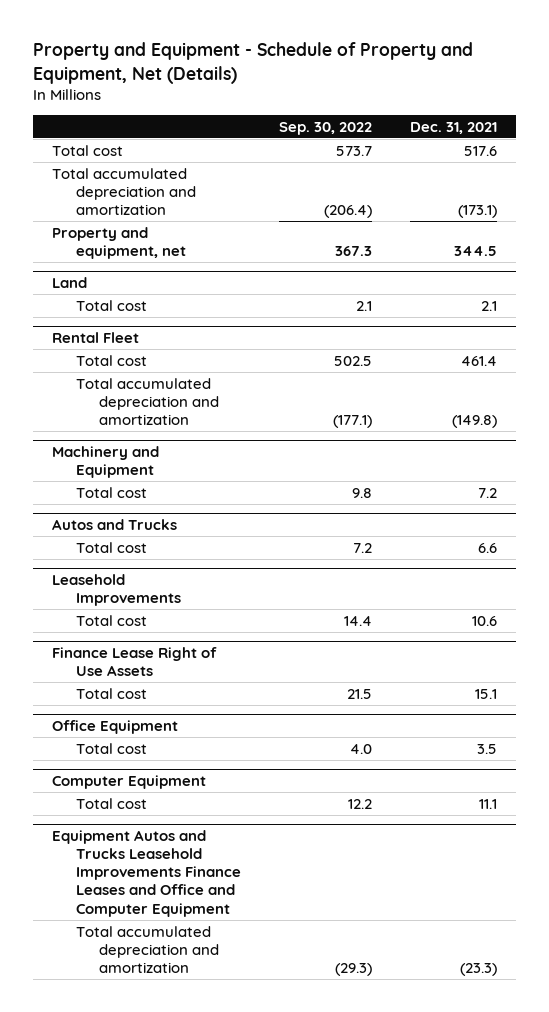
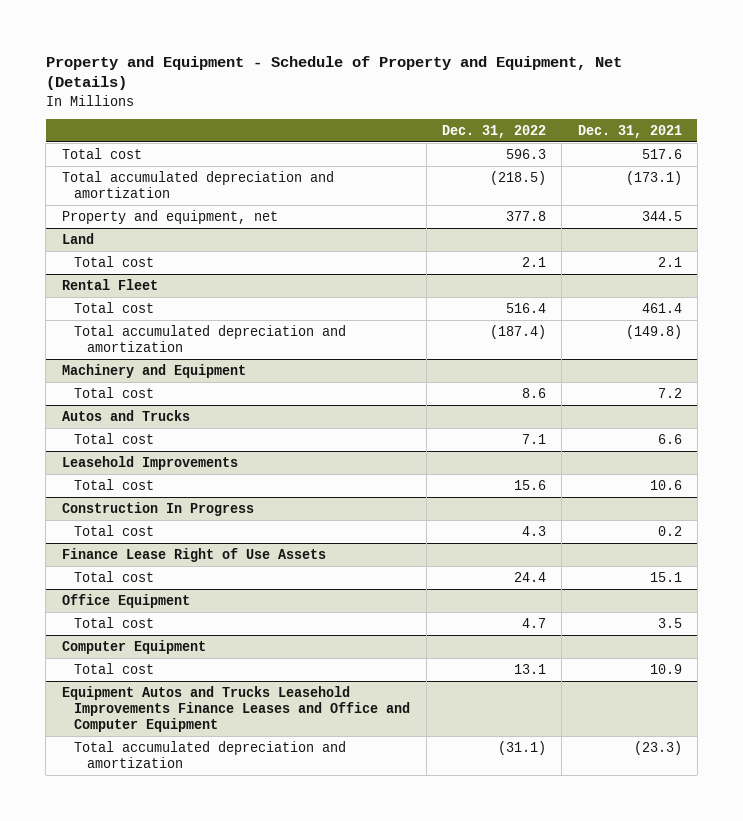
- | Sep. 30, 2022 | Dec. 31, 2021
+ | Dec. 31, 2022 | Dec. 31, 2021
+ Construction In Progress
+ Total cost | 4.3 | 0.2
@ Computer Equipment
- Total cost | 12.2 | 11.1
+ Total cost | 13.1 | 10.9

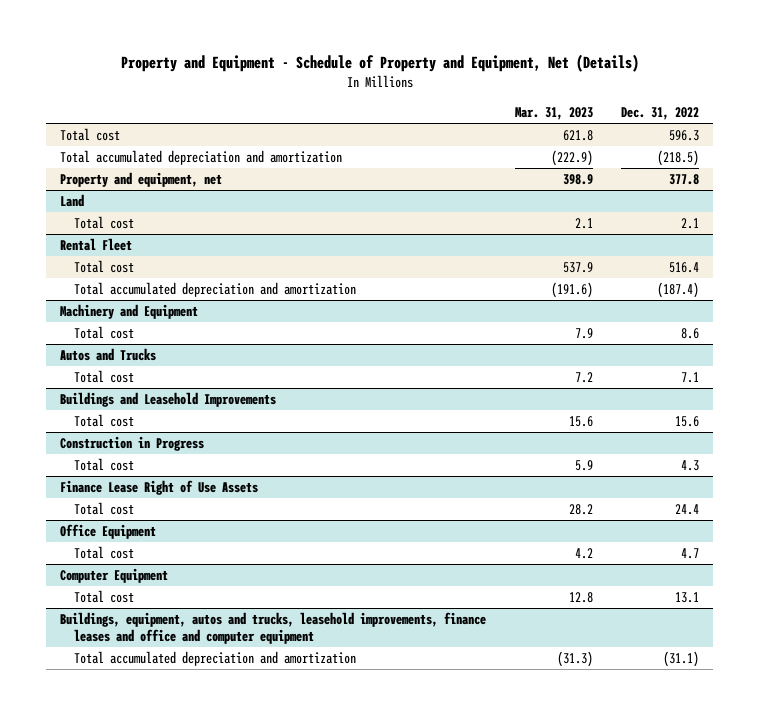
- | Dec. 31, 2022 | Dec. 31, 2021
+ | Mar. 31, 2023 | Dec. 31, 2022
- Leasehold Improvements
+ Buildings and Leasehold Improvements
- Construction In Progress
+ Construction in Progress
- Equipment Autos and Trucks Leasehold Improvements Finance Leases and Office and Computer Equipment
+ Buildings, equipment, autos and trucks, leasehold improvements, finance leases and office and computer equipment

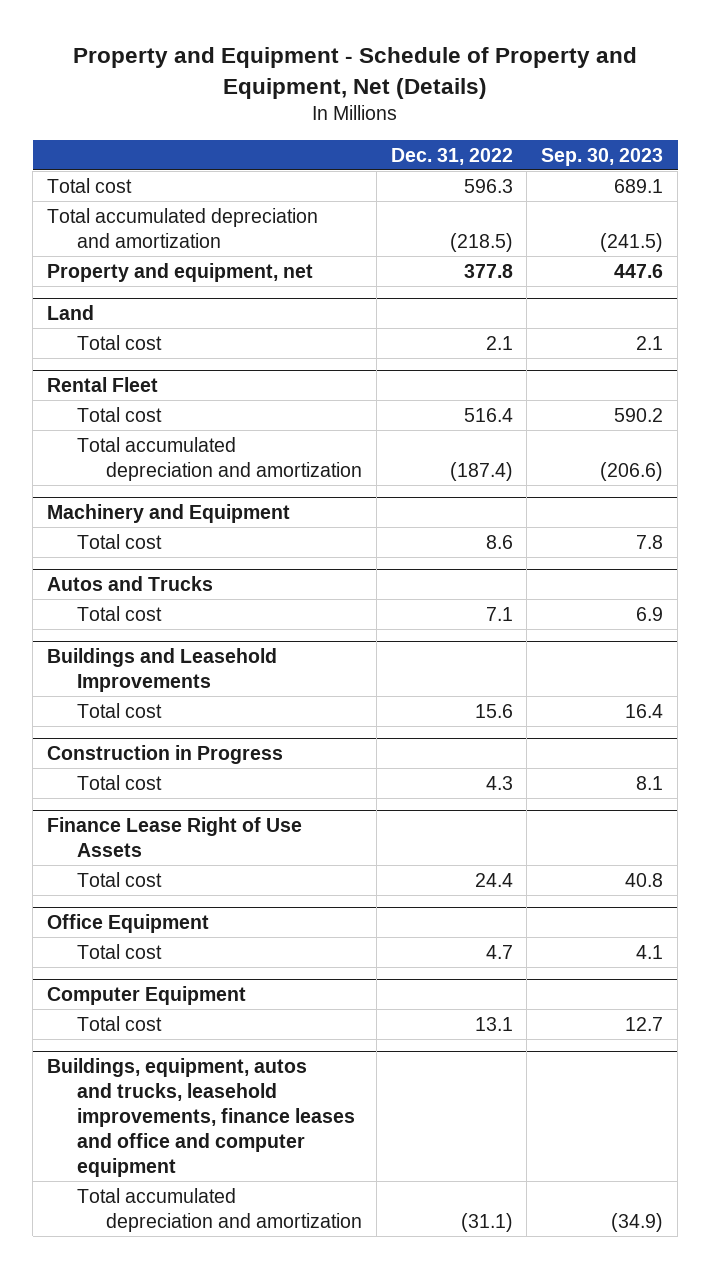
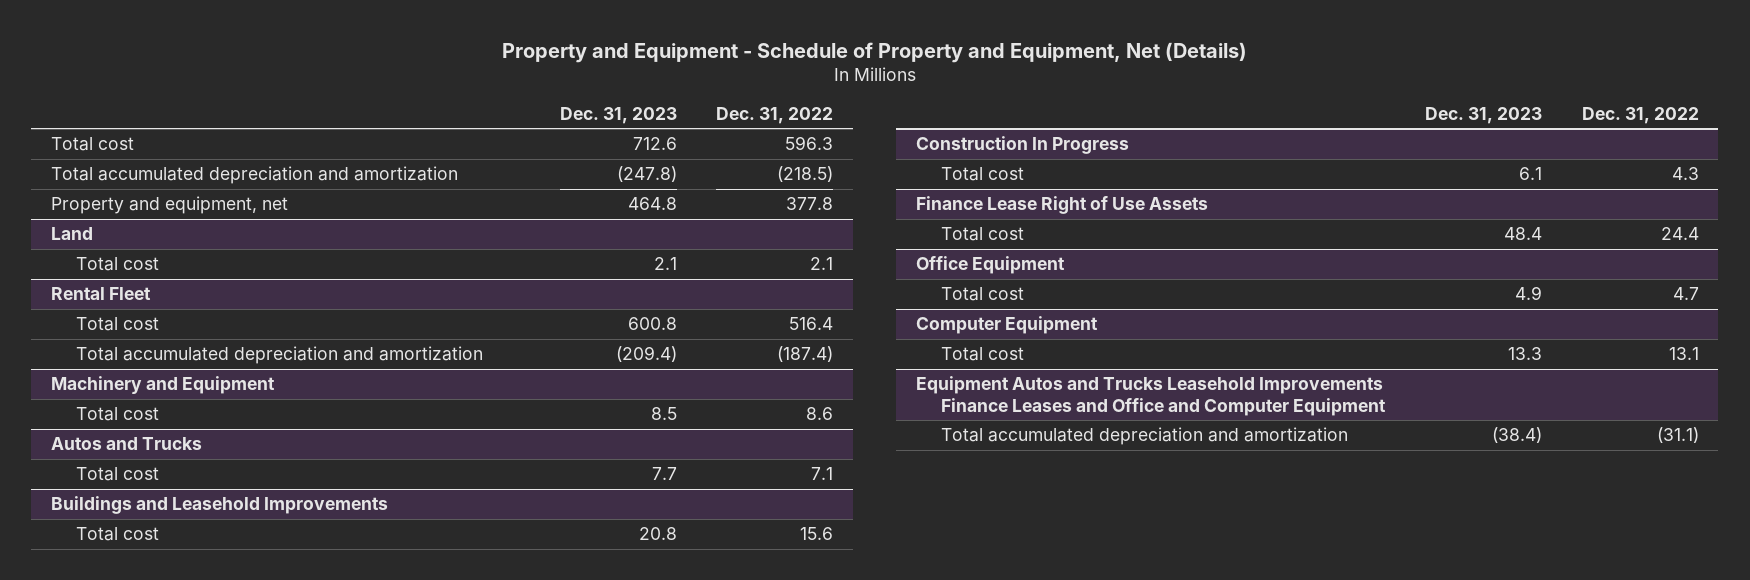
- | Dec. 31, 2022 | Sep. 30, 2023
+ | Dec. 31, 2023 | Dec. 31, 2022
- Construction in Progress
+ Construction In Progress
- Buildings, equipment, autos and trucks, leasehold improvements, finance leases and office and computer equipment
+ Equipment Autos and Trucks Leasehold Improvements Finance Leases and Office and Computer Equipment

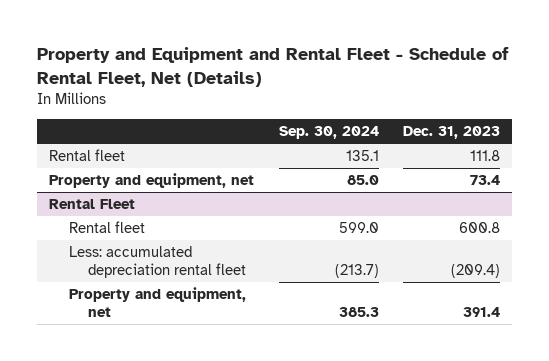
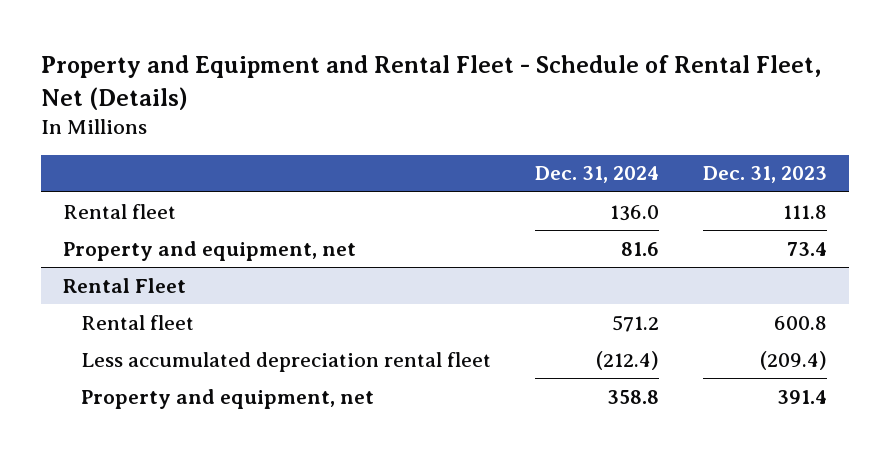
- | Sep. 30, 2024 | Dec. 31, 2023
+ | Dec. 31, 2024 | Dec. 31, 2023
@ Rental Fleet
- Less: accumulated depreciation rental fleet | (213.7) | (209.4)
+ Less accumulated depreciation rental fleet | (212.4) | (209.4)

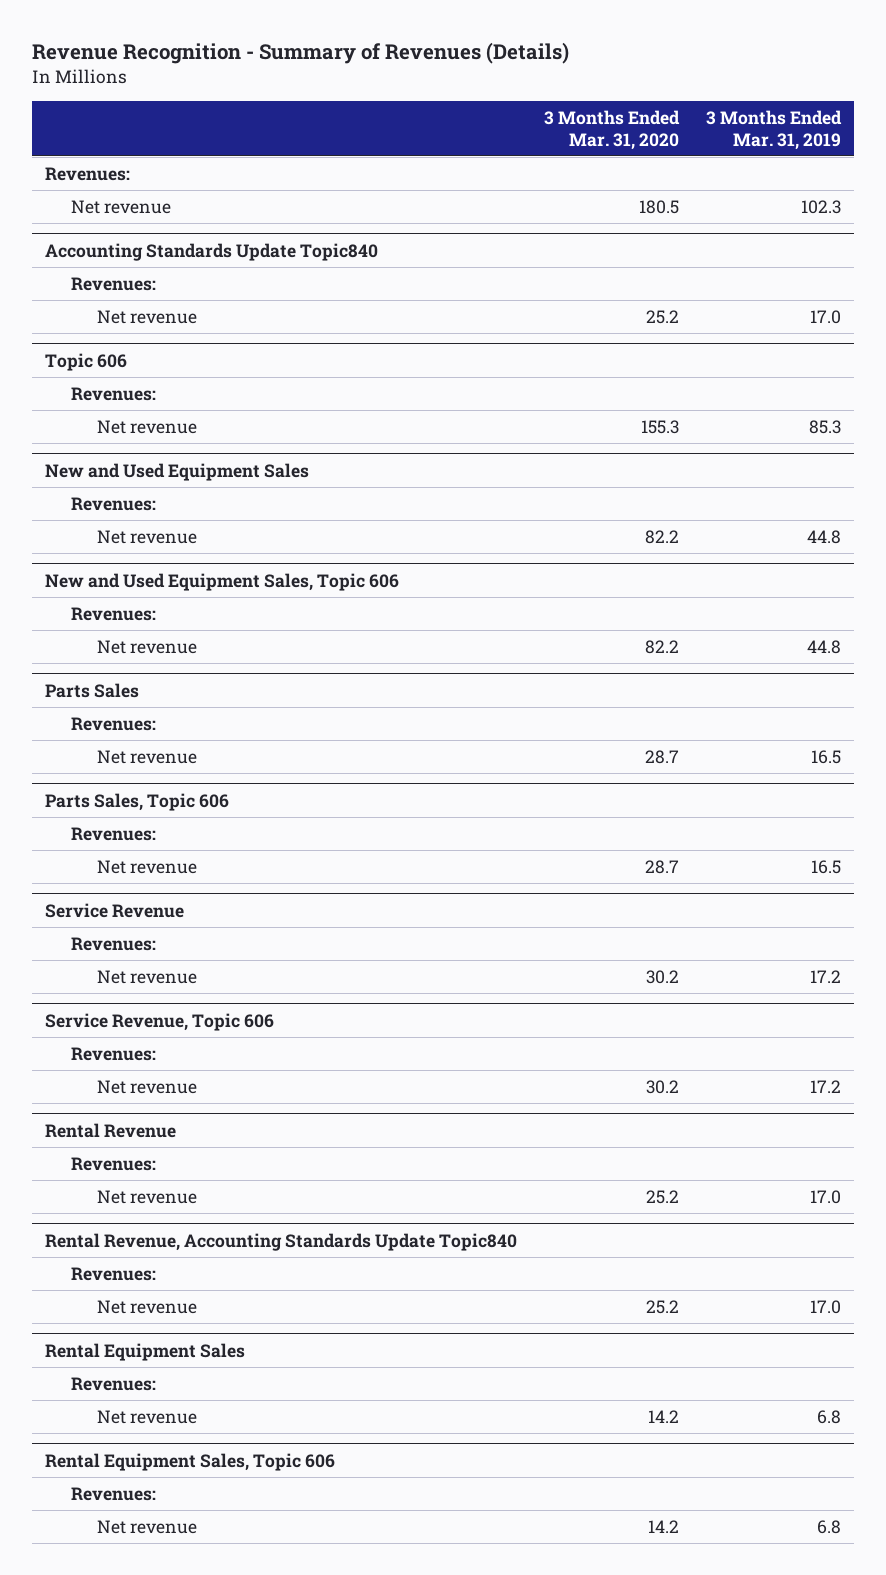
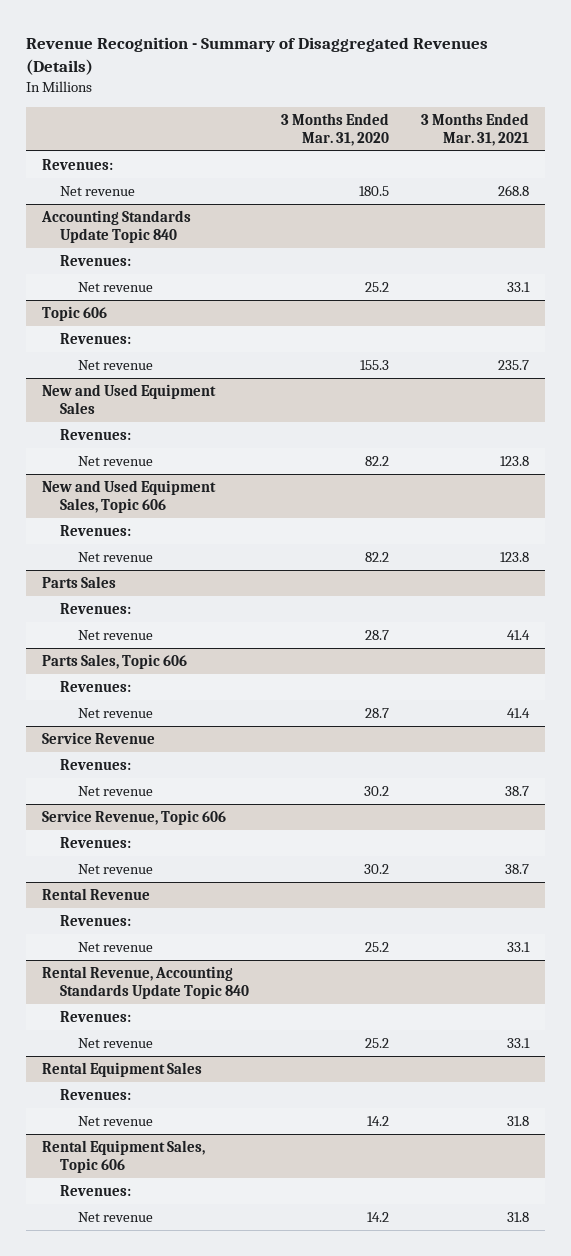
- Revenue Recognition - Summary of Revenues (Details)
+ Revenue Recognition - Summary of Disaggregated Revenues (Details)
- | 3 Months Ended Mar. 31, 2020 | 3 Months Ended Mar. 31, 2019
+ | 3 Months Ended Mar. 31, 2020 | 3 Months Ended Mar. 31, 2021
- Accounting Standards Update Topic840
+ Accounting Standards Update Topic 840
- Rental Revenue, Accounting Standards Update Topic840
+ Rental Revenue, Accounting Standards Update Topic 840

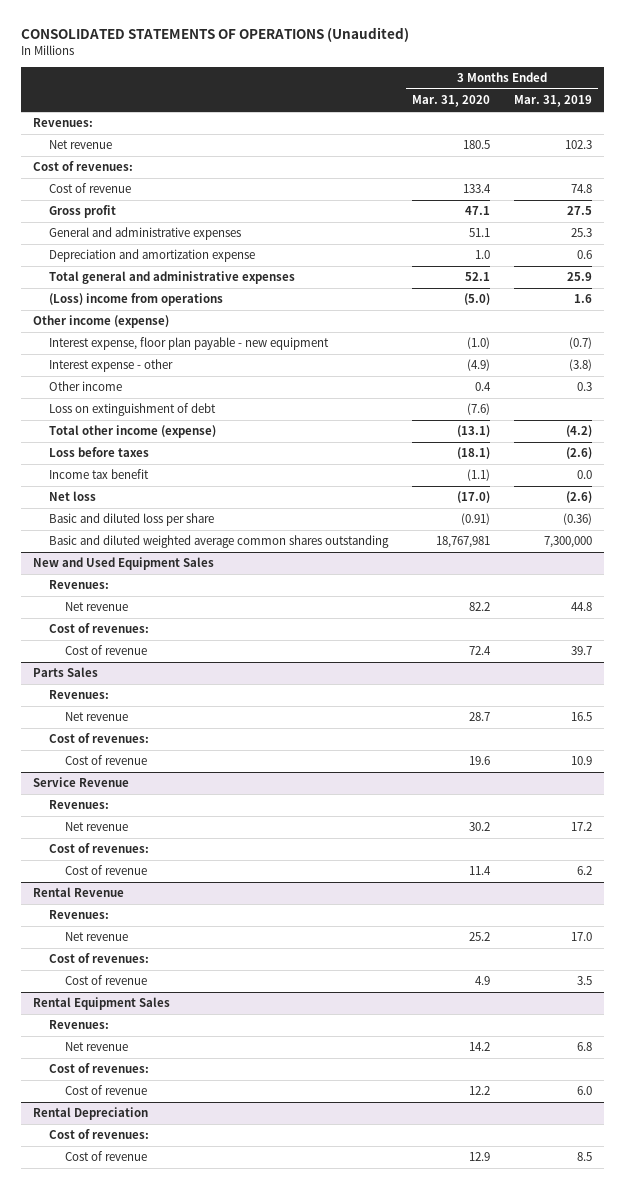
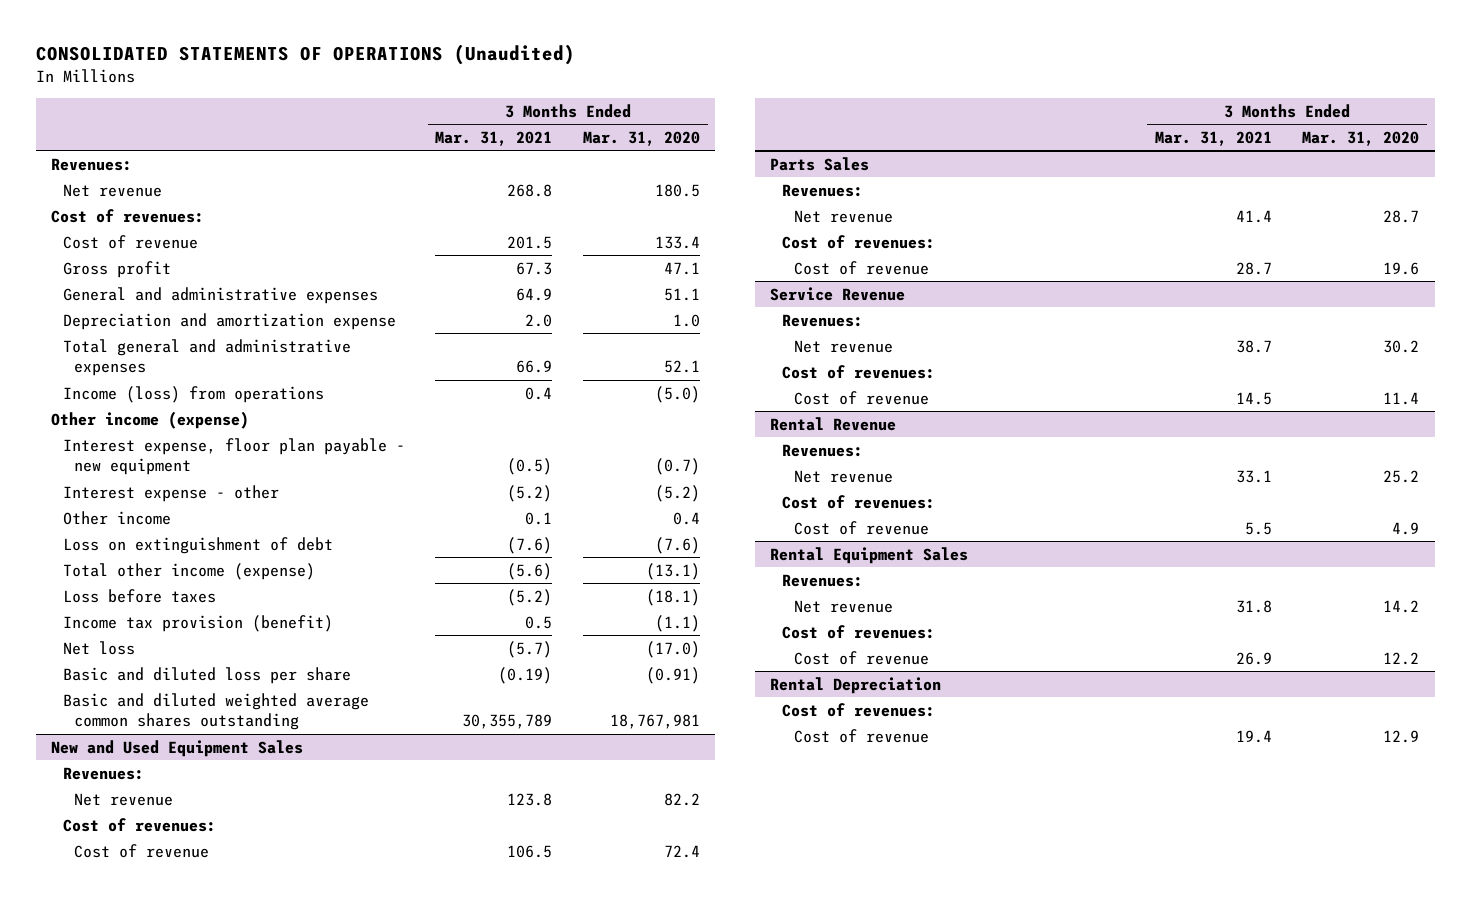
- | 3 Months Ended Mar. 31, 2020 | 3 Months Ended Mar. 31, 2019
+ | 3 Months Ended Mar. 31, 2021 | 3 Months Ended Mar. 31, 2020
- (Loss) income from operations | (5.0) | 1.6
+ Income (loss) from operations | 0.4 | (5.0)
- Interest expense, floor plan payable - new equipment | (1.0) | (0.7)
- Interest expense - other | (4.9) | (3.8)
+ Interest expense, floor plan payable - new equipment | (0.5) | (0.7)
+ Interest expense - other | (5.2) | (5.2)
- Income tax benefit | (1.1) | 0.0
+ Income tax provision (benefit) | 0.5 | (1.1)

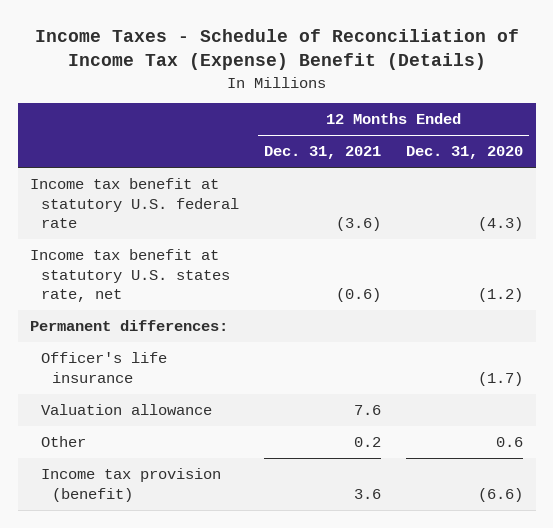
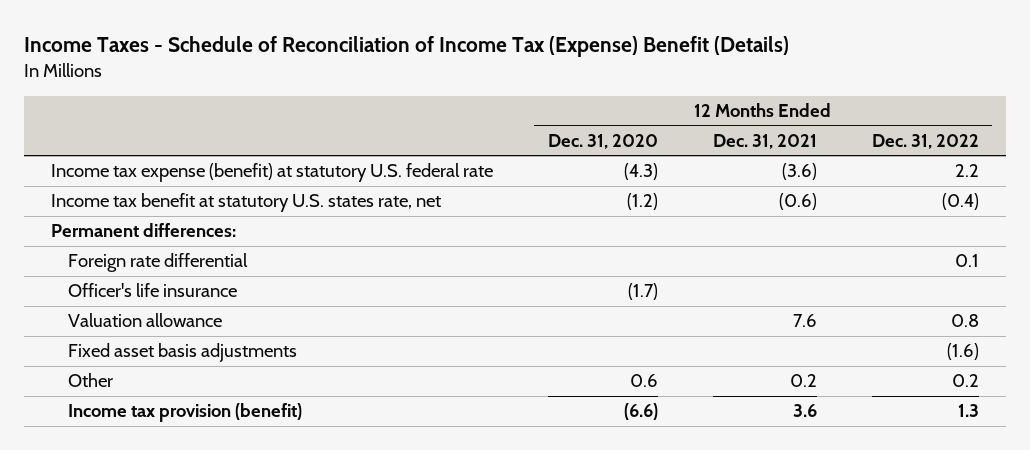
- | 12 Months Ended Dec. 31, 2021 | 12 Months Ended Dec. 31, 2020
+ | 12 Months Ended Dec. 31, 2020 | 12 Months Ended Dec. 31, 2021 | 12 Months Ended Dec. 31, 2022
- Income tax benefit at statutory U.S. federal rate | (3.6) | (4.3)
+ Income tax expense (benefit) at statutory U.S. federal rate | (4.3) | (3.6) | 2.2
+ Foreign rate differential | | | 0.1
+ Fixed asset basis adjustments | | | (1.6)

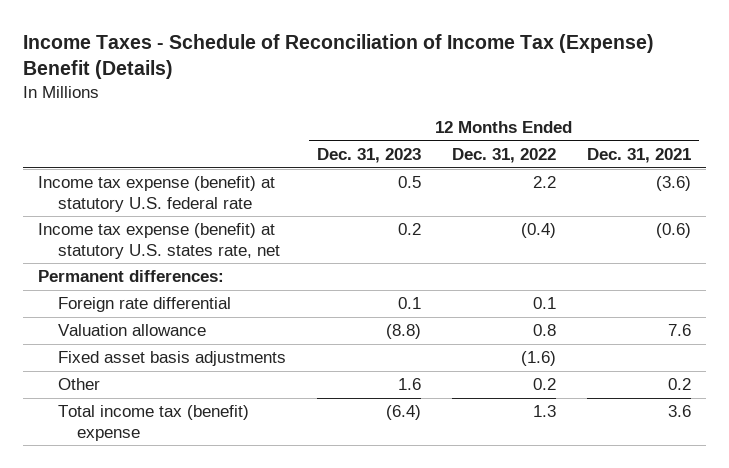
- | 12 Months Ended Dec. 31, 2020 | 12 Months Ended Dec. 31, 2021 | 12 Months Ended Dec. 31, 2022
+ | 12 Months Ended Dec. 31, 2023 | 12 Months Ended Dec. 31, 2022 | 12 Months Ended Dec. 31, 2021
- Income tax benefit at statutory U.S. states rate, net | (1.2) | (0.6) | (0.4)
+ Income tax expense (benefit) at statutory U.S. states rate, net | 0.2 | (0.4) | (0.6)
- Officer's life insurance | (1.7) | |
- Income tax provision (benefit) | (6.6) | 3.6 | 1.3
+ Total income tax (benefit) expense | (6.4) | 1.3 | 3.6

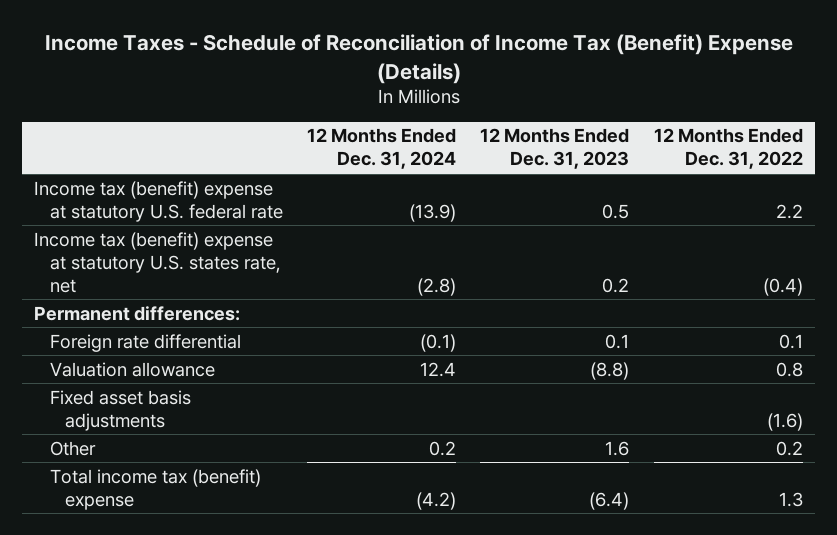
- Income Taxes - Schedule of Reconciliation of Income Tax (Expense) Benefit (Details)
+ Income Taxes - Schedule of Reconciliation of Income Tax (Benefit) Expense (Details)
- | 12 Months Ended Dec. 31, 2023 | 12 Months Ended Dec. 31, 2022 | 12 Months Ended Dec. 31, 2021
+ | 12 Months Ended Dec. 31, 2024 | 12 Months Ended Dec. 31, 2023 | 12 Months Ended Dec. 31, 2022
- Income tax expense (benefit) at statutory U.S. federal rate | 0.5 | 2.2 | (3.6)
- Income tax expense (benefit) at statutory U.S. states rate, net | 0.2 | (0.4) | (0.6)
+ Income tax (benefit) expense at statutory U.S. federal rate | (13.9) | 0.5 | 2.2
+ Income tax (benefit) expense at statutory U.S. states rate, net | (2.8) | 0.2 | (0.4)

